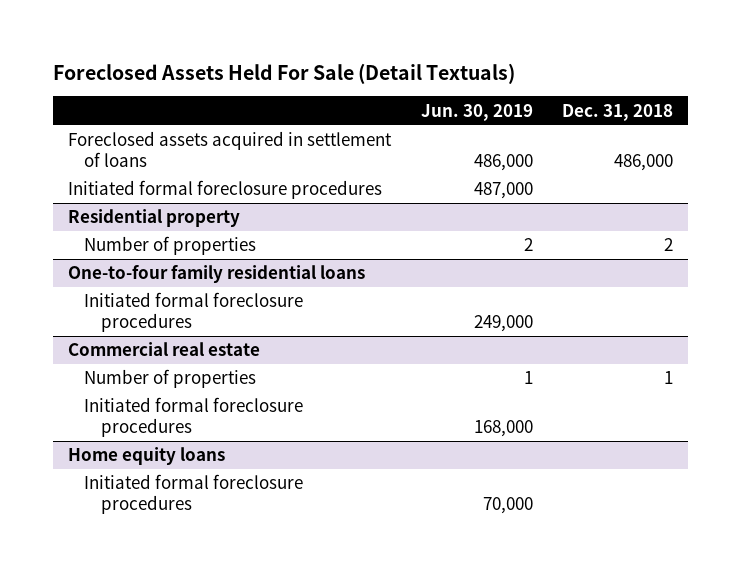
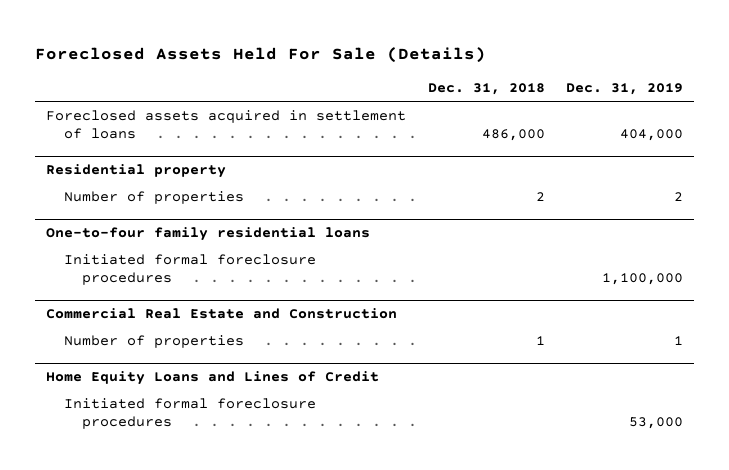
- Foreclosed Assets Held For Sale (Detail Textuals)
+ Foreclosed Assets Held For Sale (Details)
- | Jun. 30, 2019 | Dec. 31, 2018
+ | Dec. 31, 2018 | Dec. 31, 2019
- Initiated formal foreclosure procedures | 487,000 |
- Commercial real estate
+ Commercial Real Estate and Construction
- Initiated formal foreclosure procedures | 168,000 |
- Home equity loans
+ Home Equity Loans and Lines of Credit

